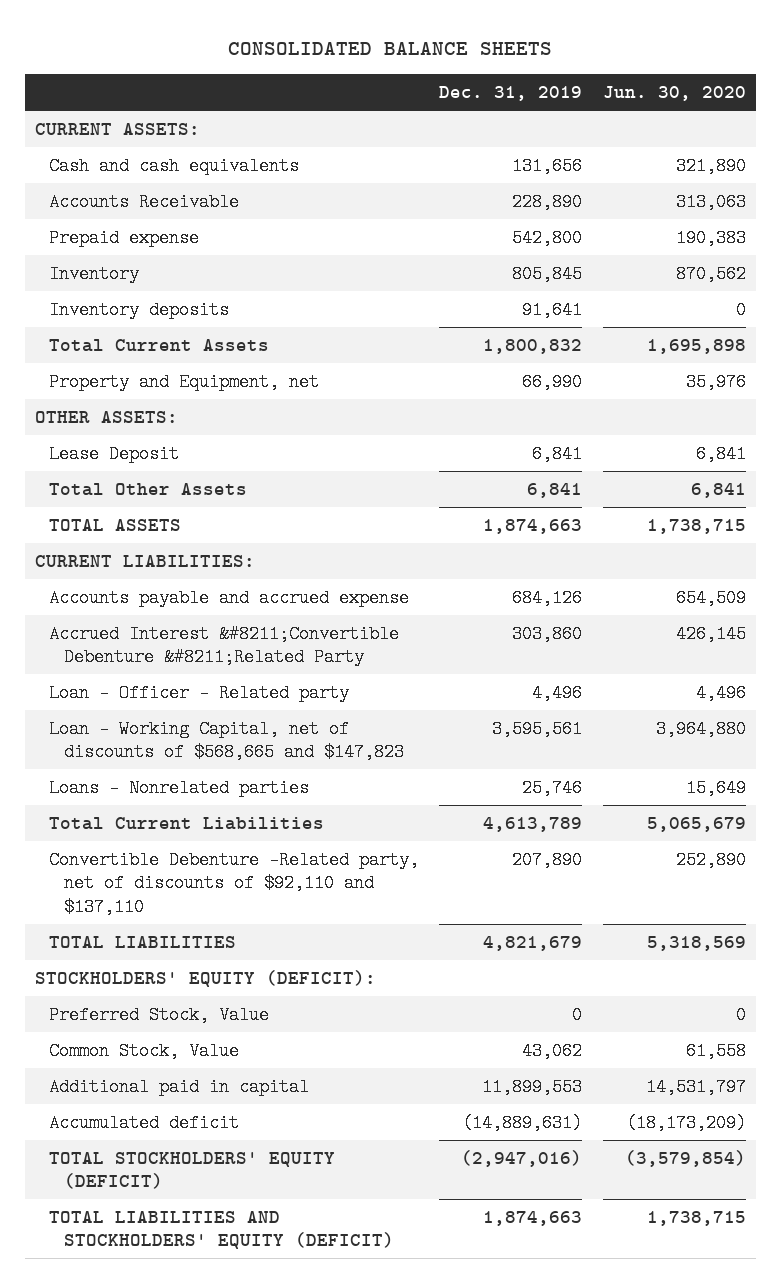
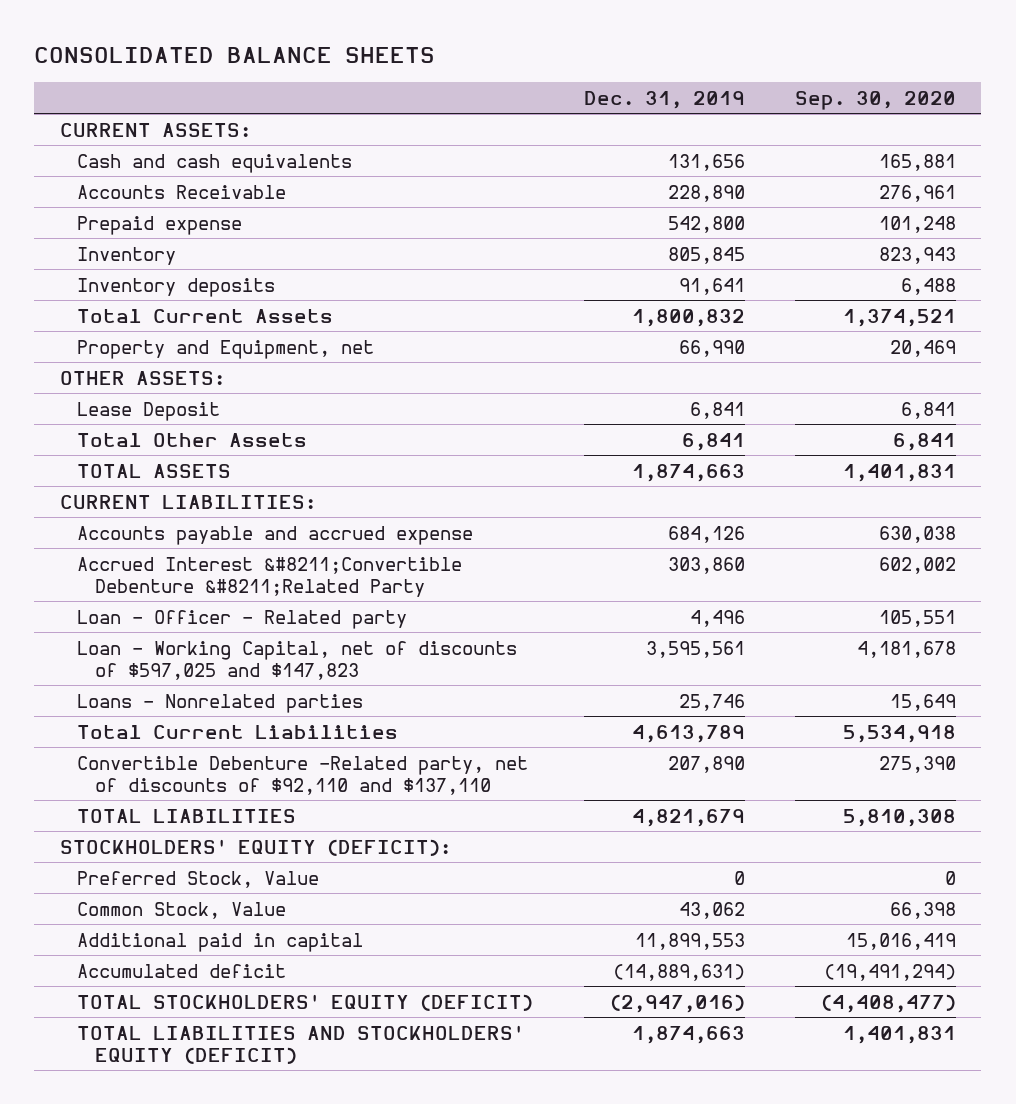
- | Dec. 31, 2019 | Jun. 30, 2020
+ | Dec. 31, 2019 | Sep. 30, 2020
- Loan - Working Capital, net of discounts of $568,665 and $147,823 | 3,595,561 | 3,964,880
+ Loan - Working Capital, net of discounts of $597,025 and $147,823 | 3,595,561 | 4,181,678

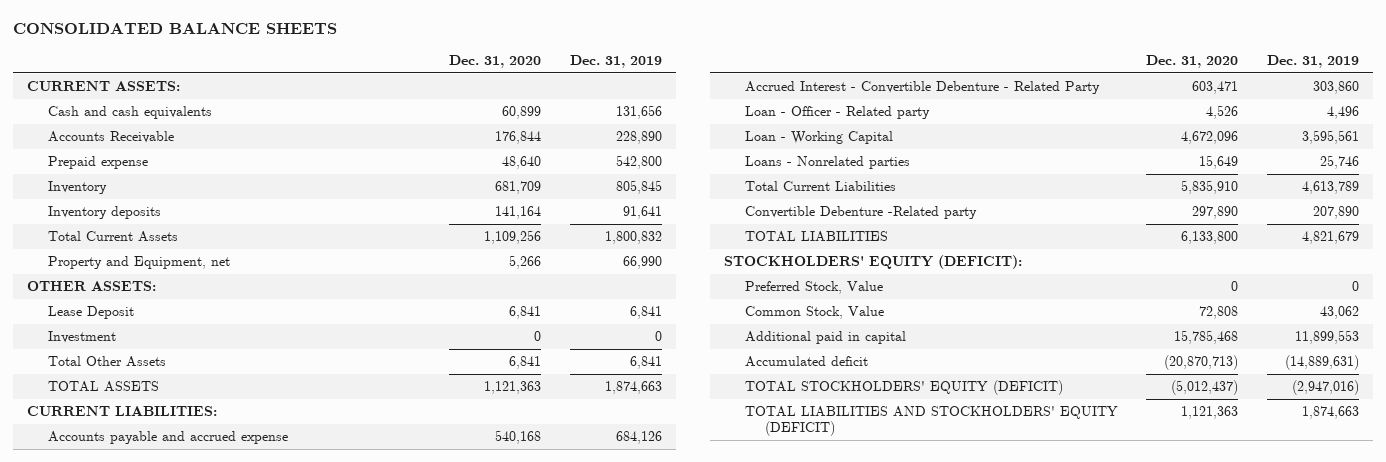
- | Dec. 31, 2019 | Sep. 30, 2020
+ | Dec. 31, 2020 | Dec. 31, 2019
+ Investment | 0 | 0
- Accrued Interest &#8211;Convertible Debenture &#8211;Related Party | 303,860 | 602,002
+ Accrued Interest - Convertible Debenture - Related Party | 603,471 | 303,860
- Loan - Working Capital, net of discounts of $597,025 and $147,823 | 3,595,561 | 4,181,678
+ Loan - Working Capital | 4,672,096 | 3,595,561
- Convertible Debenture -Related party, net of discounts of $92,110 and $137,110 | 207,890 | 275,390
+ Convertible Debenture -Related party | 297,890 | 207,890

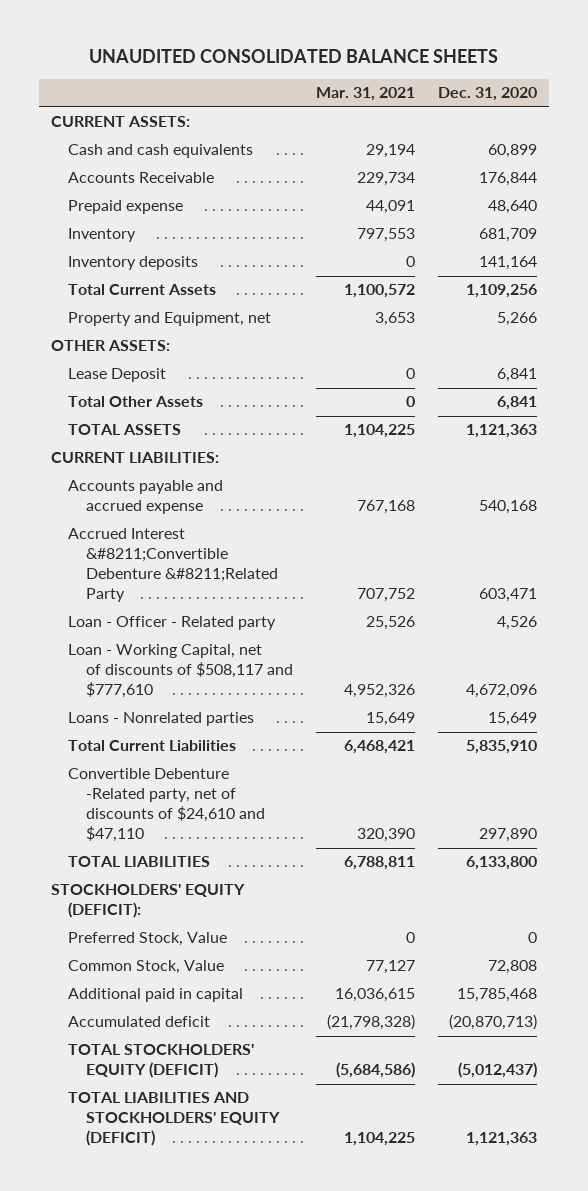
- CONSOLIDATED BALANCE SHEETS
+ UNAUDITED CONSOLIDATED BALANCE SHEETS
- | Dec. 31, 2020 | Dec. 31, 2019
+ | Mar. 31, 2021 | Dec. 31, 2020
- Investment | 0 | 0
- Accrued Interest - Convertible Debenture - Related Party | 603,471 | 303,860
+ Accrued Interest &#8211;Convertible Debenture &#8211;Related Party | 707,752 | 603,471
- Loan - Working Capital | 4,672,096 | 3,595,561
+ Loan - Working Capital, net of discounts of $508,117 and $777,610 | 4,952,326 | 4,672,096
- Convertible Debenture -Related party | 297,890 | 207,890
+ Convertible Debenture -Related party, net of discounts of $24,610 and $47,110 | 320,390 | 297,890

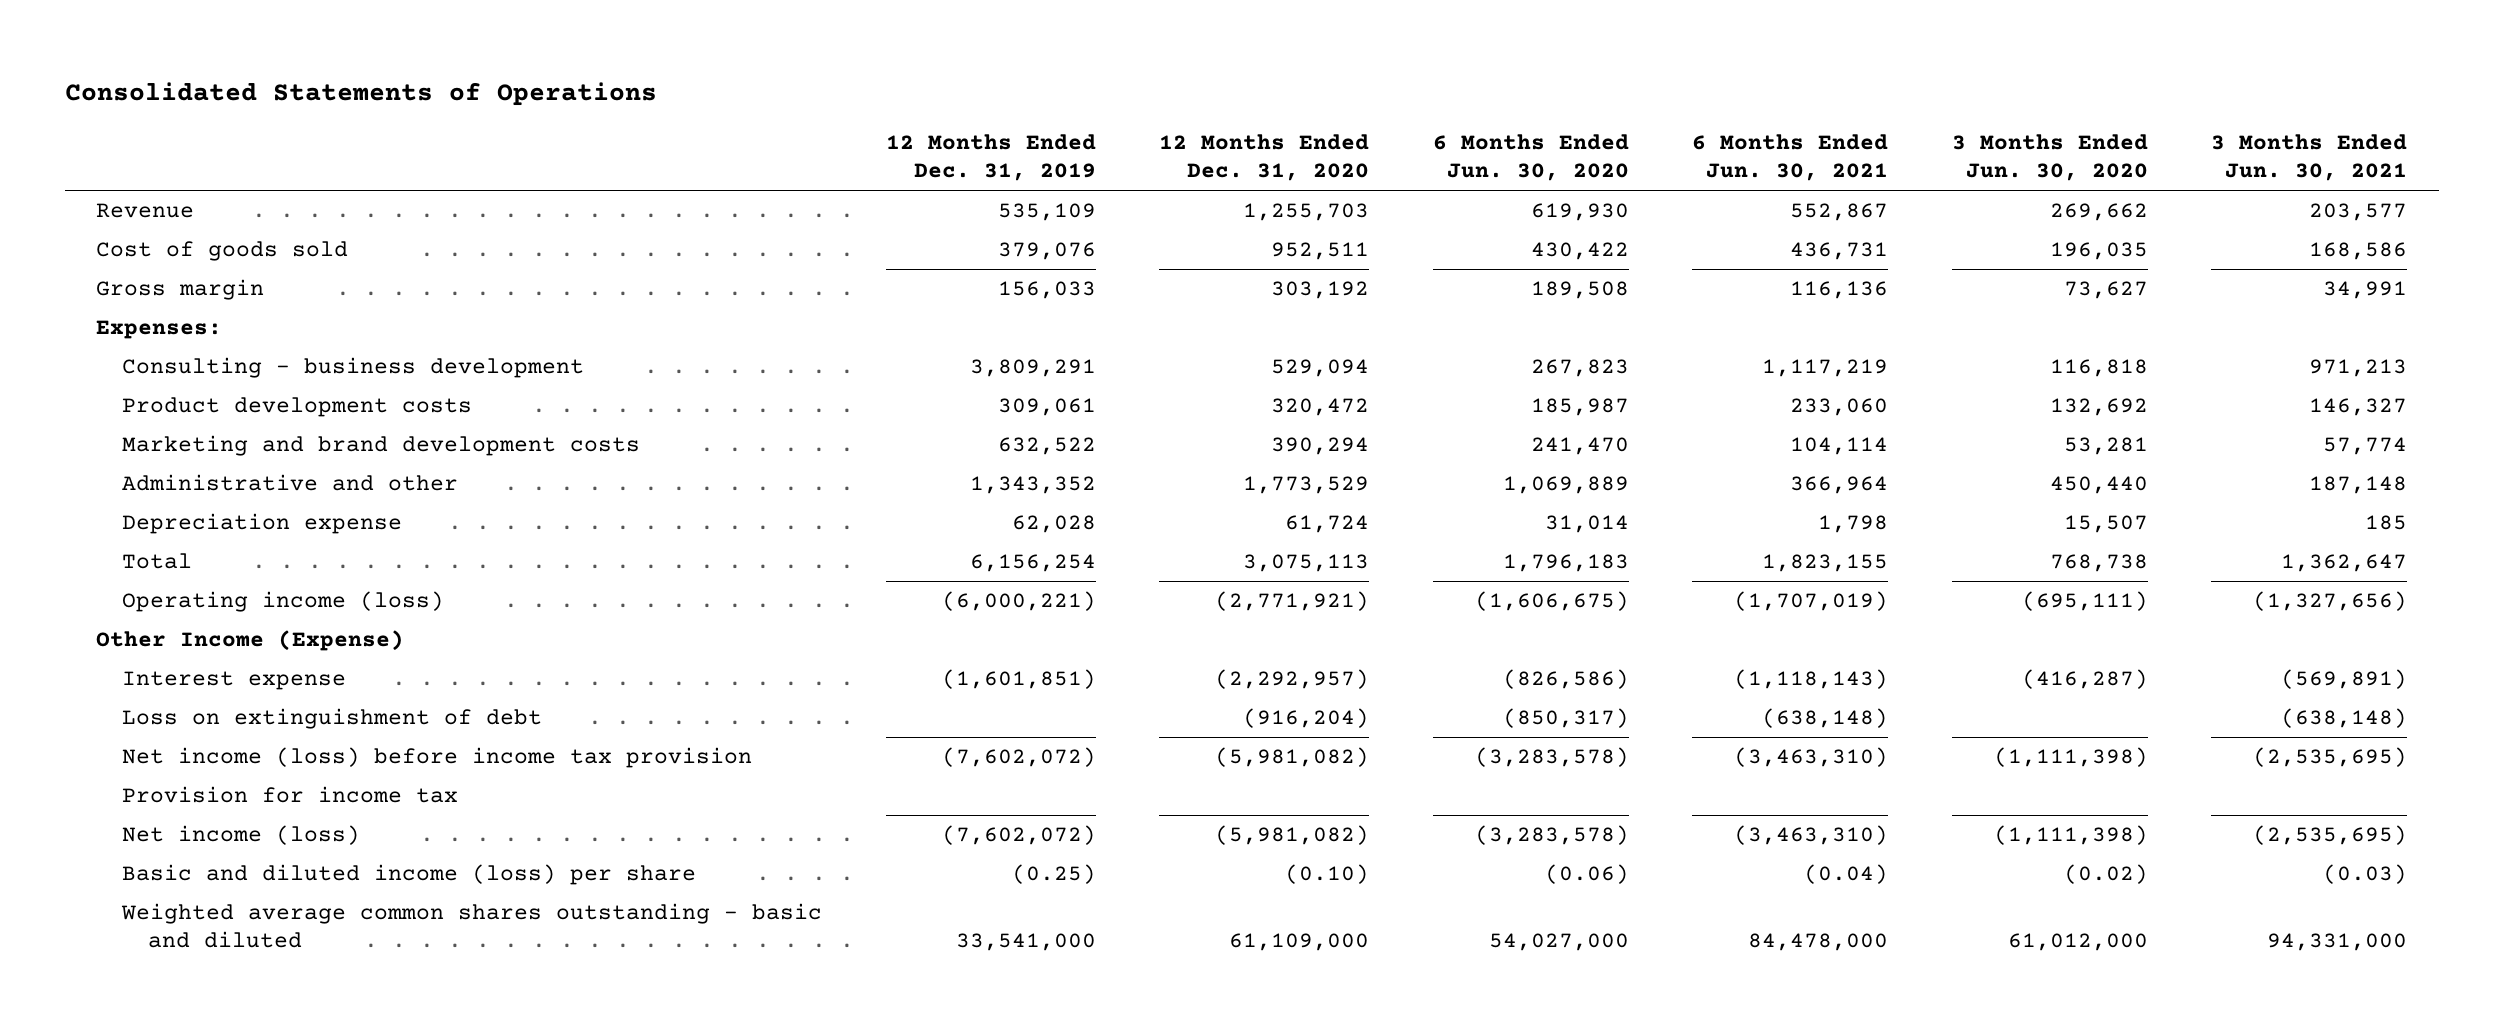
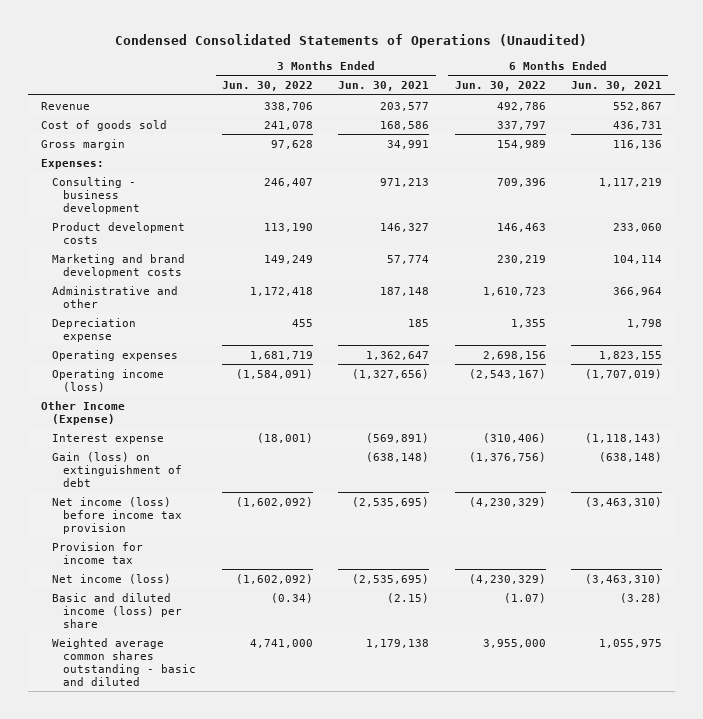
- Consolidated Statements of Operations
+ Condensed Consolidated Statements of Operations (Unaudited)
- | 12 Months Ended Dec. 31, 2019 | 12 Months Ended Dec. 31, 2020 | 6 Months Ended Jun. 30, 2020 | 6 Months Ended Jun. 30, 2021 | 3 Months Ended Jun. 30, 2020 | 3 Months Ended Jun. 30, 2021
+ | 3 Months Ended Jun. 30, 2022 | 3 Months Ended Jun. 30, 2021 | 6 Months Ended Jun. 30, 2022 | 6 Months Ended Jun. 30, 2021
- Total | 6,156,254 | 3,075,113 | 1,796,183 | 1,823,155 | 768,738 | 1,362,647
+ Operating expenses | 1,681,719 | 1,362,647 | 2,698,156 | 1,823,155
- Loss on extinguishment of debt | | (916,204) | (850,317) | (638,148) | | (638,148)
+ Gain (loss) on extinguishment of debt | | (638,148) | (1,376,756) | (638,148)
- Basic and diluted income (loss) per share | (0.25) | (0.10) | (0.06) | (0.04) | (0.02) | (0.03)
- Weighted average common shares outstanding - basic and diluted | 33,541,000 | 61,109,000 | 54,027,000 | 84,478,000 | 61,012,000 | 94,331,000
+ Basic and diluted income (loss) per share | (0.34) | (2.15) | (1.07) | (3.28)
+ Weighted average common shares outstanding - basic and diluted | 4,741,000 | 1,179,138 | 3,955,000 | 1,055,975

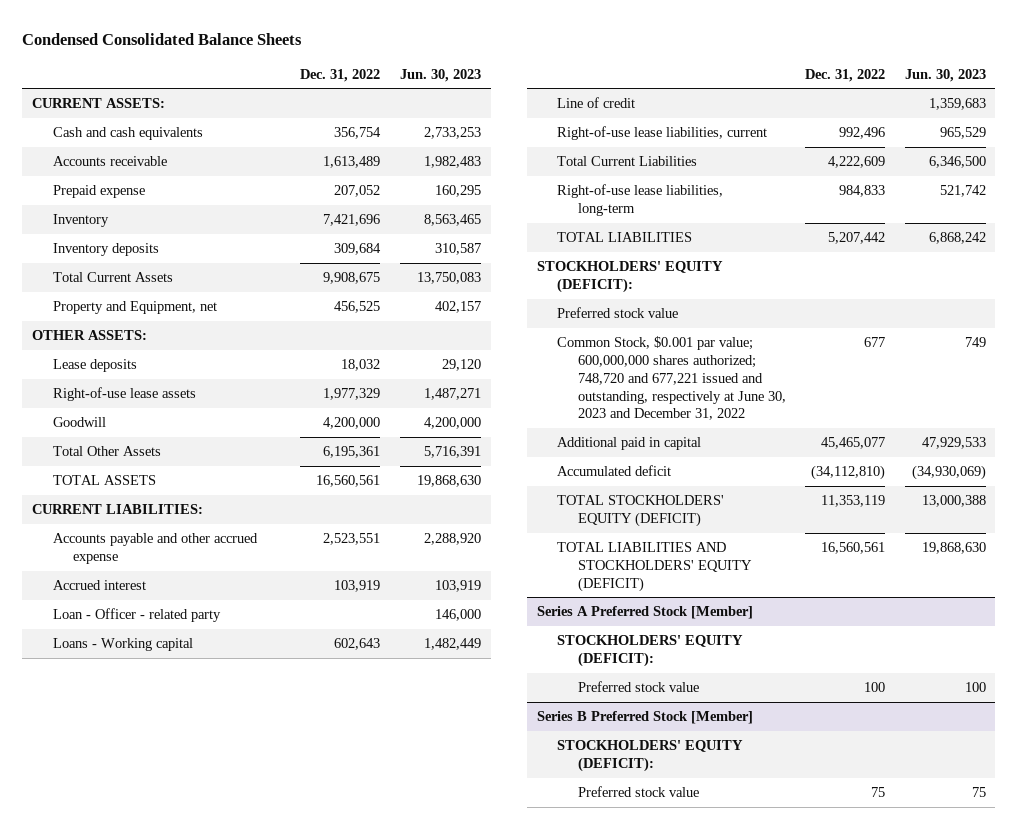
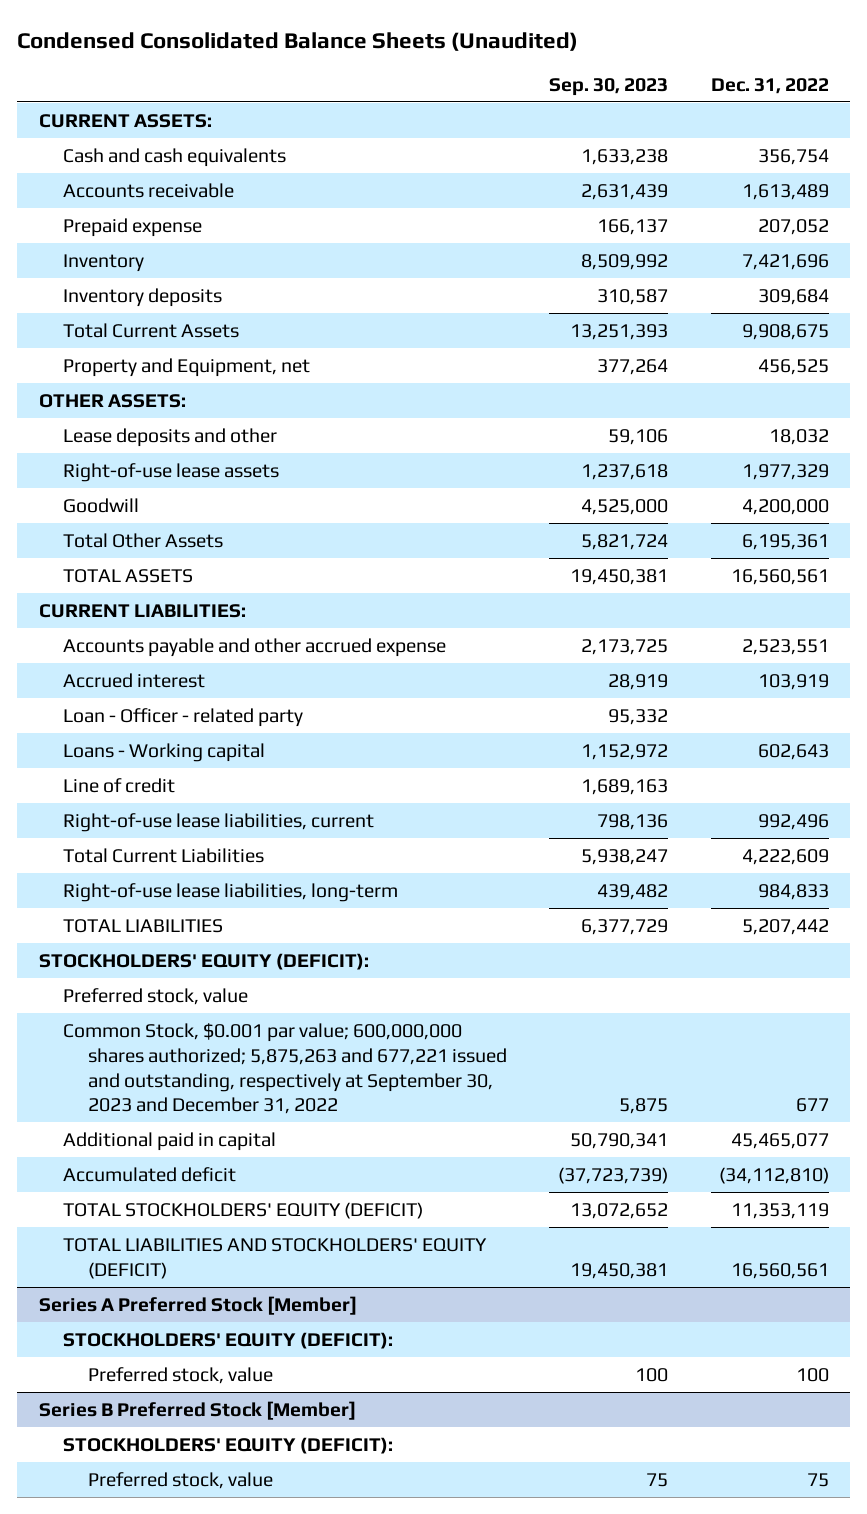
- Condensed Consolidated Balance Sheets
+ Condensed Consolidated Balance Sheets (Unaudited)
- | Dec. 31, 2022 | Jun. 30, 2023
+ | Sep. 30, 2023 | Dec. 31, 2022
- Lease deposits | 18,032 | 29,120
+ Lease deposits and other | 59,106 | 18,032
- Preferred stock value
- Common Stock, $0.001 par value; 600,000,000 shares authorized; 748,720 and 677,221 issued and outstanding, respectively at June 30, 2023 and December 31, 2022 | 677 | 749
+ Preferred stock, value
+ Common Stock, $0.001 par value; 600,000,000 shares authorized; 5,875,263 and 677,221 issued and outstanding, respectively at September 30, 2023 and December 31, 2022 | 5,875 | 677
@ Series A Preferred Stock [Member]
- Preferred stock value | 100 | 100
+ Preferred stock, value | 100 | 100
@ Series B Preferred Stock [Member]
- Preferred stock value | 75 | 75
+ Preferred stock, value | 75 | 75

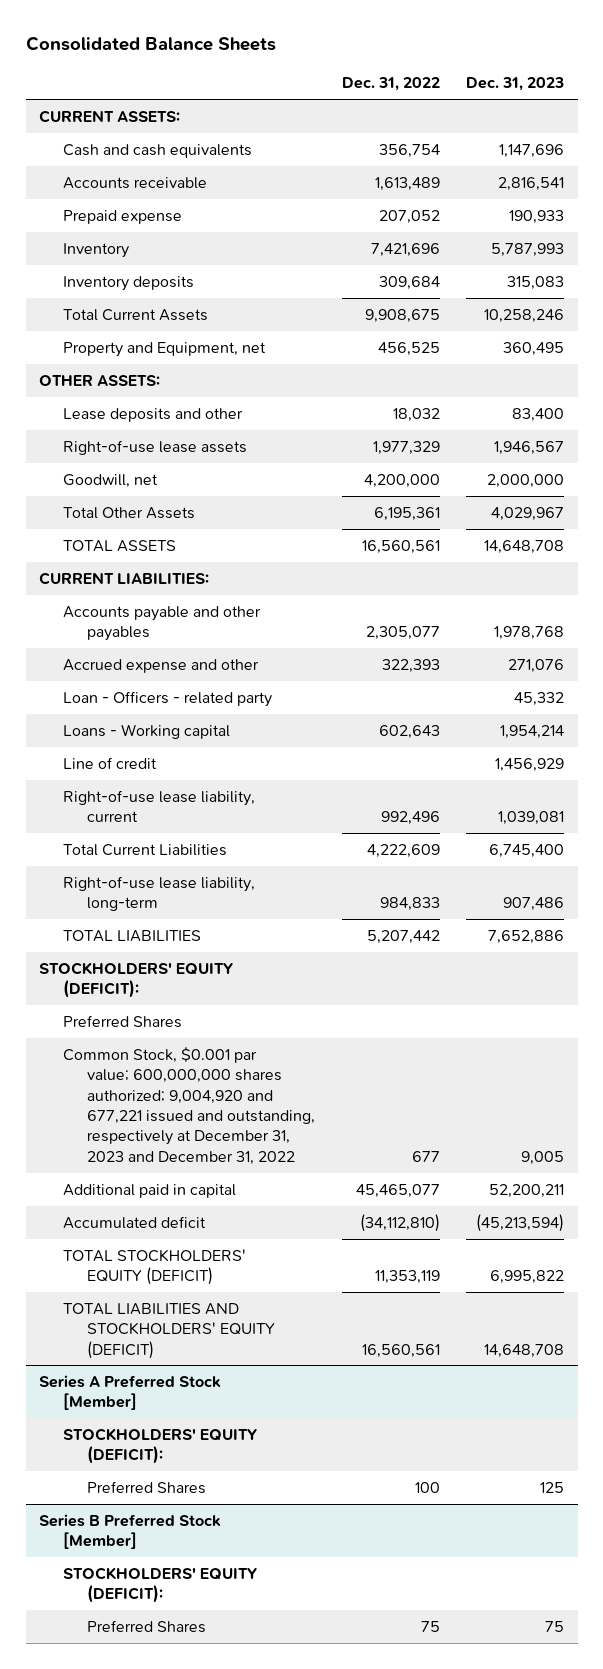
- Condensed Consolidated Balance Sheets (Unaudited)
+ Consolidated Balance Sheets
- | Sep. 30, 2023 | Dec. 31, 2022
+ | Dec. 31, 2022 | Dec. 31, 2023
- Goodwill | 4,525,000 | 4,200,000
+ Goodwill, net | 4,200,000 | 2,000,000
- Accounts payable and other accrued expense | 2,173,725 | 2,523,551
- Accrued interest | 28,919 | 103,919
- Loan - Officer - related party | 95,332 |
+ Accounts payable and other payables | 2,305,077 | 1,978,768
+ Accrued expense and other | 322,393 | 271,076
+ Loan - Officers - related party | | 45,332
- Right-of-use lease liabilities, current | 798,136 | 992,496
+ Right-of-use lease liability, current | 992,496 | 1,039,081
- Right-of-use lease liabilities, long-term | 439,482 | 984,833
+ Right-of-use lease liability, long-term | 984,833 | 907,486
- Preferred stock, value
- Common Stock, $0.001 par value; 600,000,000 shares authorized; 5,875,263 and 677,221 issued and outstanding, respectively at September 30, 2023 and December 31, 2022 | 5,875 | 677
+ Preferred Shares
+ Common Stock, $0.001 par value; 600,000,000 shares authorized; 9,004,920 and 677,221 issued and outstanding, respectively at December 31, 2023 and December 31, 2022 | 677 | 9,005
@ Series A Preferred Stock [Member]
- Preferred stock, value | 100 | 100
+ Preferred Shares | 100 | 125
@ Series B Preferred Stock [Member]
- Preferred stock, value | 75 | 75
+ Preferred Shares | 75 | 75

